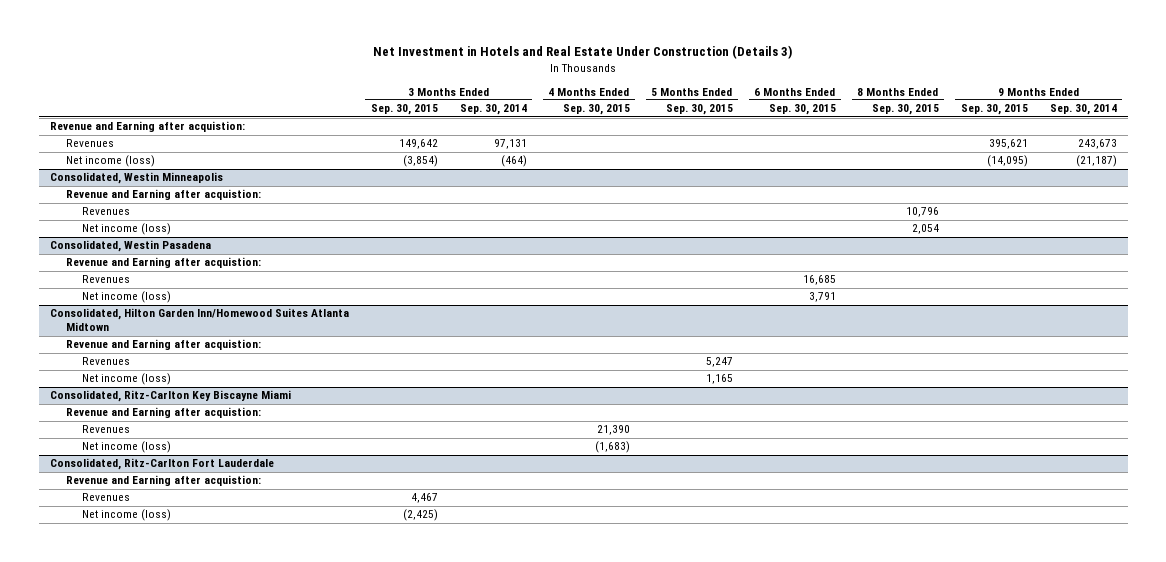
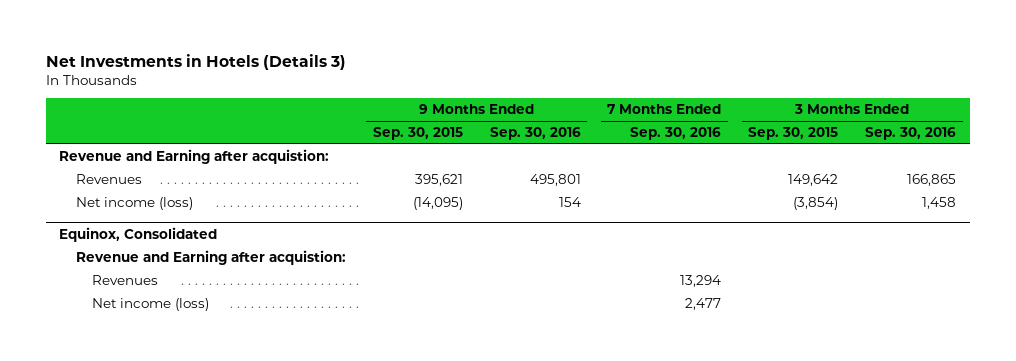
- Net Investment in Hotels and Real Estate Under Construction (Details 3)
+ Net Investments in Hotels (Details 3)
- | 3 Months Ended Sep. 30, 2015 | 3 Months Ended Sep. 30, 2014 | 4 Months Ended Sep. 30, 2015 | 5 Months Ended Sep. 30, 2015 | 6 Months Ended Sep. 30, 2015 | 8 Months Ended Sep. 30, 2015 | 9 Months Ended Sep. 30, 2015 | 9 Months Ended Sep. 30, 2014
+ | 9 Months Ended Sep. 30, 2015 | 9 Months Ended Sep. 30, 2016 | 7 Months Ended Sep. 30, 2016 | 3 Months Ended Sep. 30, 2015 | 3 Months Ended Sep. 30, 2016
- Consolidated, Westin Minneapolis
- Revenue and Earning after acquistion:
- Revenues | | | | | | 10,796 | |
- Net income (loss) | | | | | | 2,054 | |
- Consolidated, Westin Pasadena
- Revenue and Earning after acquistion:
- Revenues | | | | | 16,685 | | |
- Net income (loss) | | | | | 3,791 | | |
- Consolidated, Hilton Garden Inn/Homewood Suites Atlanta Midtown
- Revenue and Earning after acquistion:
- Revenues | | | | 5,247 | | | |
- Net income (loss) | | | | 1,165 | | | |
- Consolidated, Ritz-Carlton Key Biscayne Miami
- Revenue and Earning after acquistion:
- Revenues | | | 21,390 | | | | |
- Net income (loss) | | | (1,683) | | | | |
- Consolidated, Ritz-Carlton Fort Lauderdale
- Revenue and Earning after acquistion:
- Revenues | 4,467 | | | | | | |
- Net income (loss) | (2,425) | | | | | | |
+ Equinox, Consolidated
+ Revenue and Earning after acquistion:
+ Revenues | | | 13,294 | |
+ Net income (loss) | | | 2,477 | |

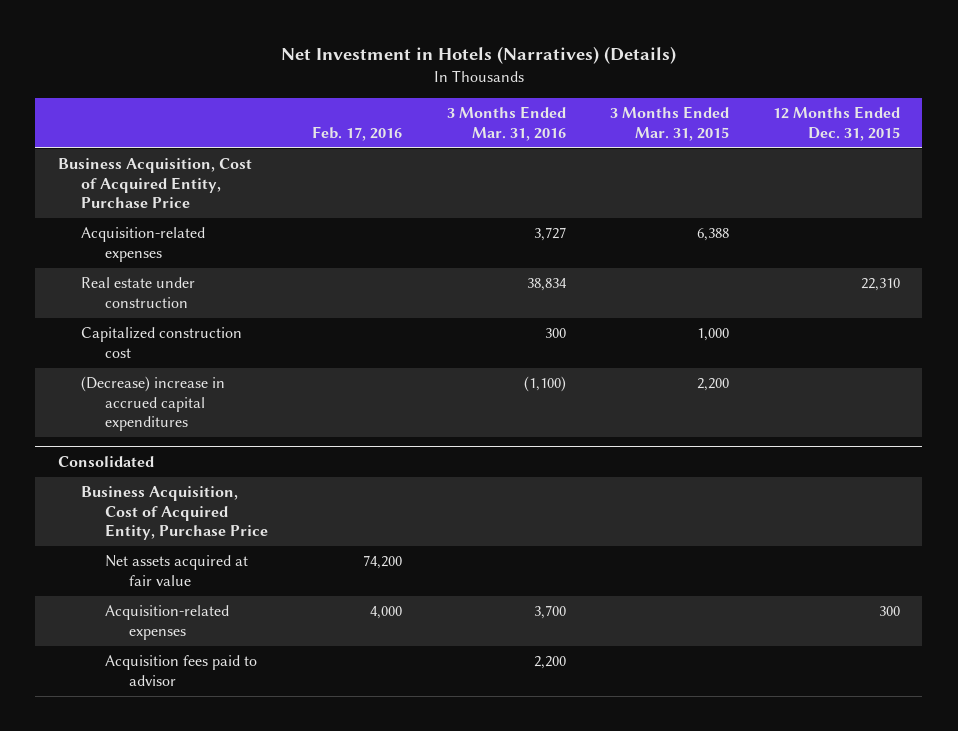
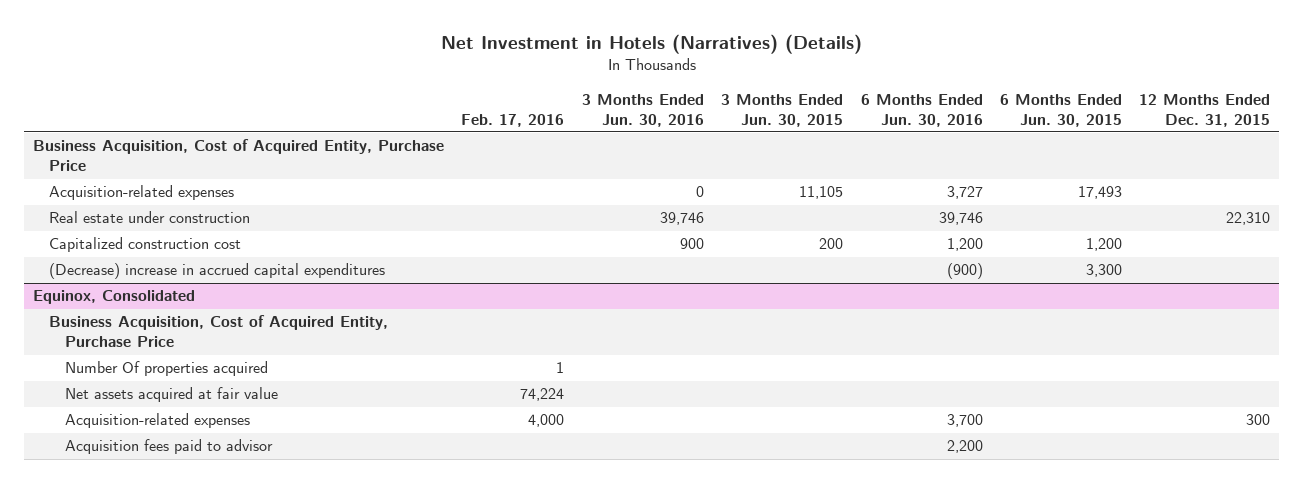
- | Feb. 17, 2016 | 3 Months Ended Mar. 31, 2016 | 3 Months Ended Mar. 31, 2015 | 12 Months Ended Dec. 31, 2015
+ | Feb. 17, 2016 | 3 Months Ended Jun. 30, 2016 | 3 Months Ended Jun. 30, 2015 | 6 Months Ended Jun. 30, 2016 | 6 Months Ended Jun. 30, 2015 | 12 Months Ended Dec. 31, 2015
- Consolidated
+ Equinox, Consolidated
- Net assets acquired at fair value | 74,200 | | |
+ Number Of properties acquired | 1 | | | | |
+ Net assets acquired at fair value | 74,224 | | | | |

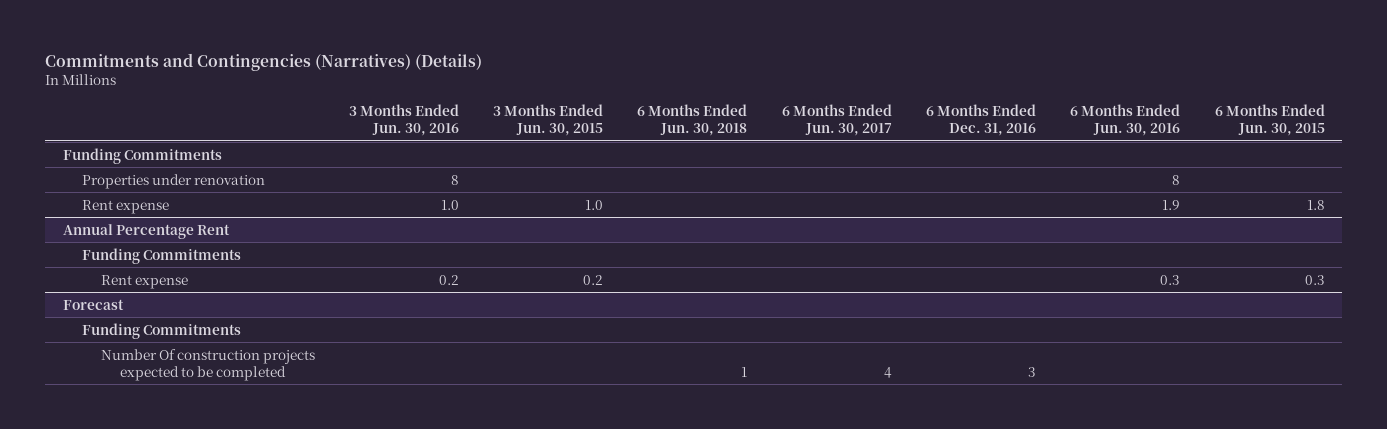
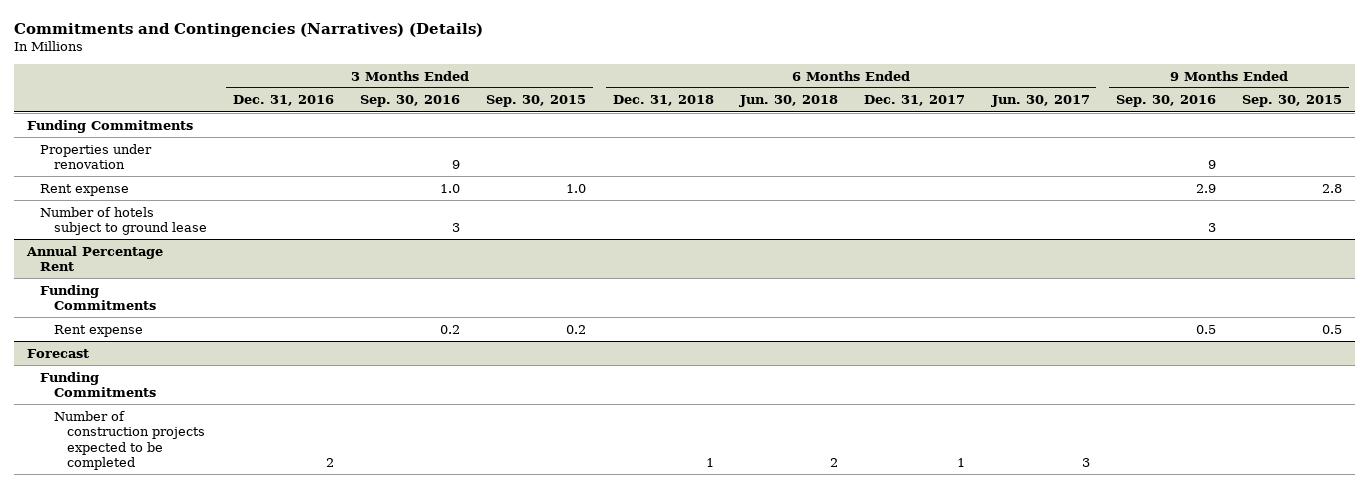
- | 3 Months Ended Jun. 30, 2016 | 3 Months Ended Jun. 30, 2015 | 6 Months Ended Jun. 30, 2018 | 6 Months Ended Jun. 30, 2017 | 6 Months Ended Dec. 31, 2016 | 6 Months Ended Jun. 30, 2016 | 6 Months Ended Jun. 30, 2015
+ | 3 Months Ended Dec. 31, 2016 | 3 Months Ended Sep. 30, 2016 | 3 Months Ended Sep. 30, 2015 | 6 Months Ended Dec. 31, 2018 | 6 Months Ended Jun. 30, 2018 | 6 Months Ended Dec. 31, 2017 | 6 Months Ended Jun. 30, 2017 | 9 Months Ended Sep. 30, 2016 | 9 Months Ended Sep. 30, 2015
+ Number of hotels subject to ground lease | | 3 | | | | | | 3 |
@ Forecast
- Number Of construction projects expected to be completed | | | 1 | 4 | 3 | |
+ Number of construction projects expected to be completed | 2 | | | 1 | 2 | 1 | 3 | |

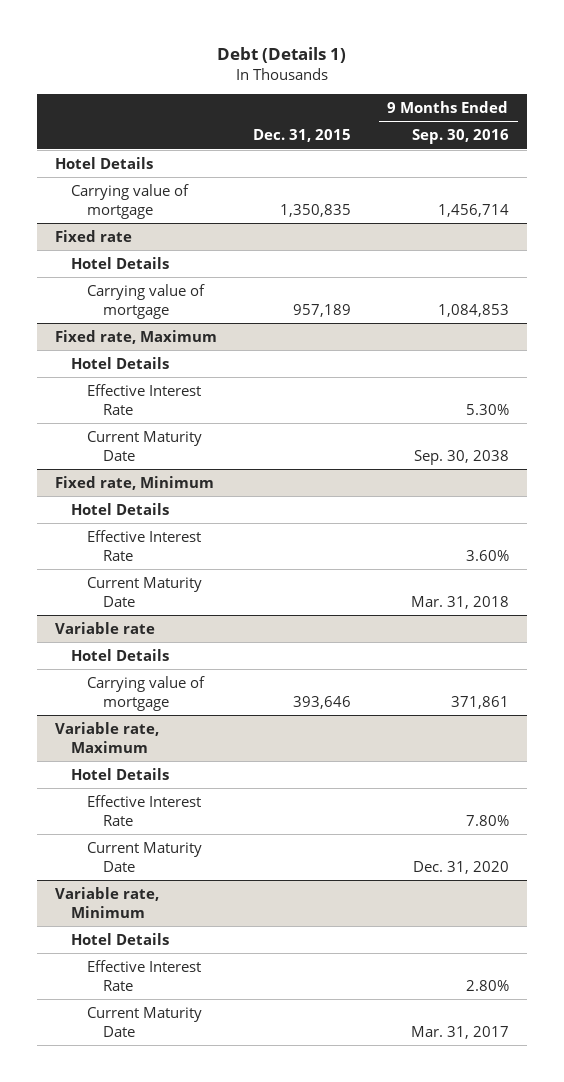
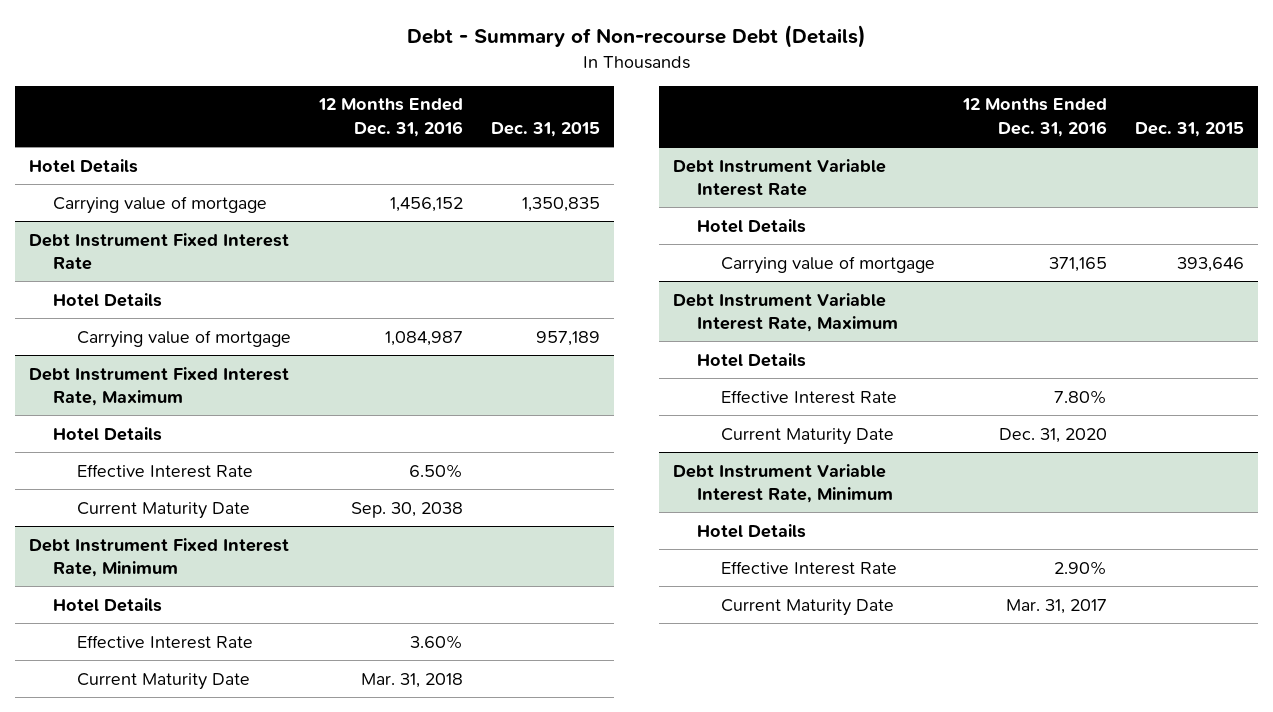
- Debt (Details 1)
+ Debt - Summary of Non-recourse Debt (Details)
- | Dec. 31, 2015 | 9 Months Ended Sep. 30, 2016
+ | 12 Months Ended Dec. 31, 2016 | Dec. 31, 2015
- Fixed rate
+ Debt Instrument Fixed Interest Rate
- Fixed rate, Maximum
+ Debt Instrument Fixed Interest Rate, Maximum
- Fixed rate, Minimum
+ Debt Instrument Fixed Interest Rate, Minimum
- Variable rate
+ Debt Instrument Variable Interest Rate
- Variable rate, Maximum
+ Debt Instrument Variable Interest Rate, Maximum
- Variable rate, Minimum
+ Debt Instrument Variable Interest Rate, Minimum

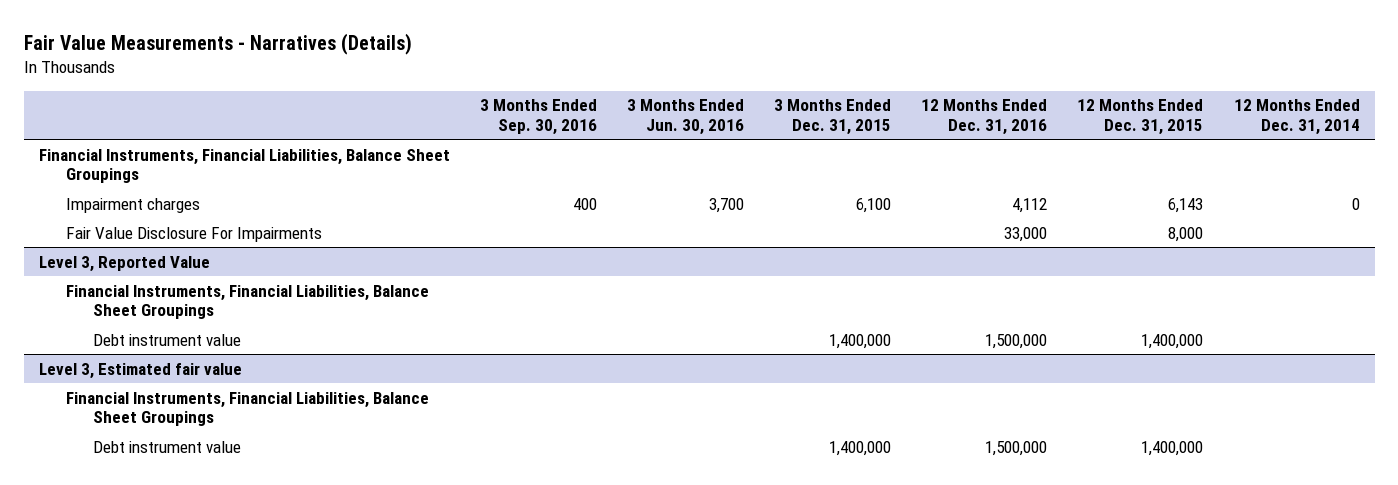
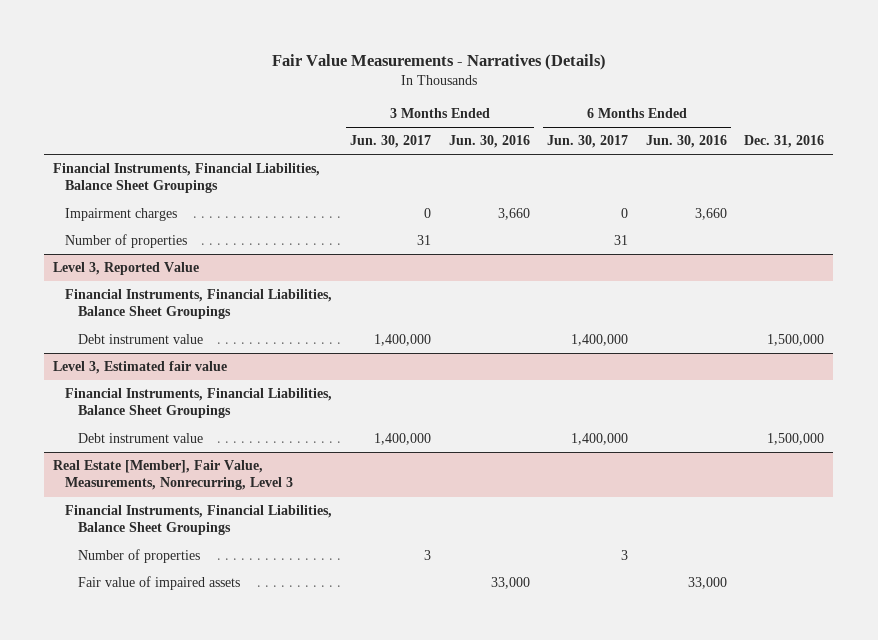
- | 3 Months Ended Sep. 30, 2016 | 3 Months Ended Jun. 30, 2016 | 3 Months Ended Dec. 31, 2015 | 12 Months Ended Dec. 31, 2016 | 12 Months Ended Dec. 31, 2015 | 12 Months Ended Dec. 31, 2014
+ | 3 Months Ended Jun. 30, 2017 | 3 Months Ended Jun. 30, 2016 | 6 Months Ended Jun. 30, 2017 | 6 Months Ended Jun. 30, 2016 | Dec. 31, 2016
- Impairment charges | 400 | 3,700 | 6,100 | 4,112 | 6,143 | 0
- Fair Value Disclosure For Impairments | | | | 33,000 | 8,000 |
+ Impairment charges | 0 | 3,660 | 0 | 3,660 |
+ Number of properties | 31 | | 31 | |
+ Real Estate [Member], Fair Value, Measurements, Nonrecurring, Level 3
+ Financial Instruments, Financial Liabilities, Balance Sheet Groupings
+ Number of properties | 3 | | 3 | |
+ Fair value of impaired assets | | 33,000 | | 33,000 |

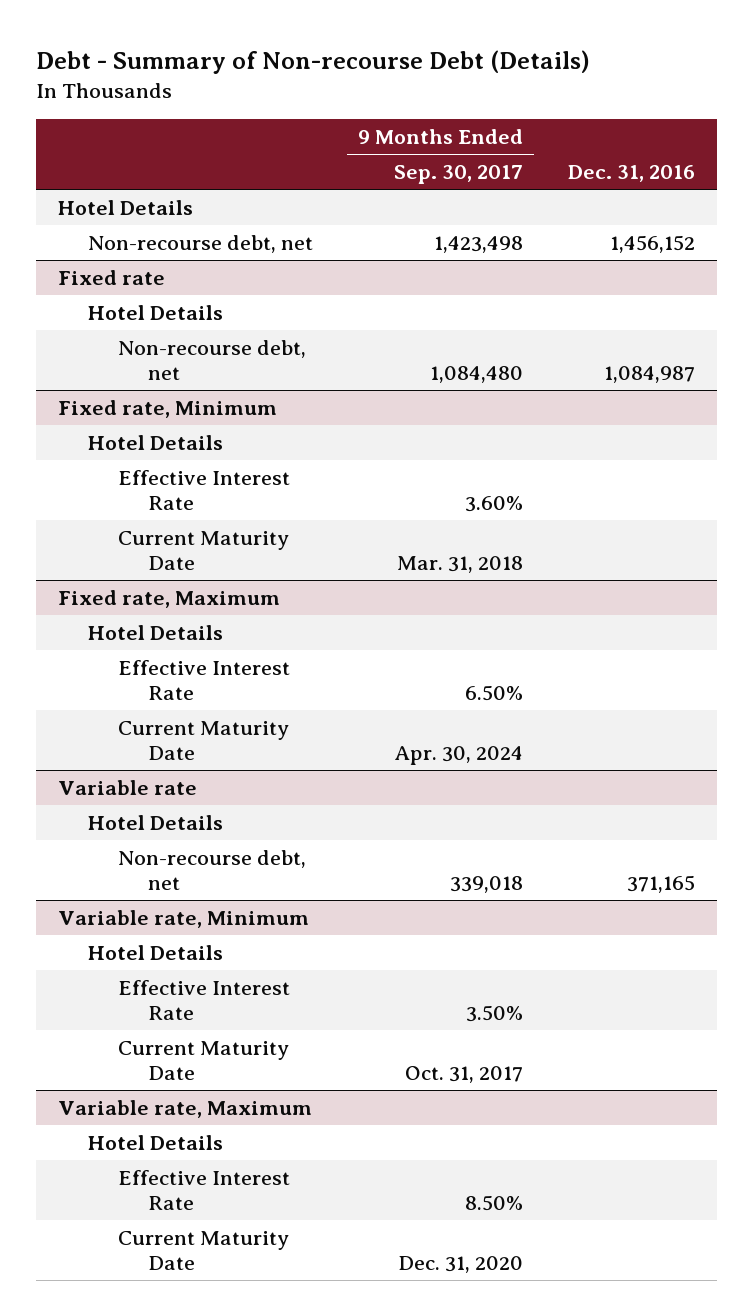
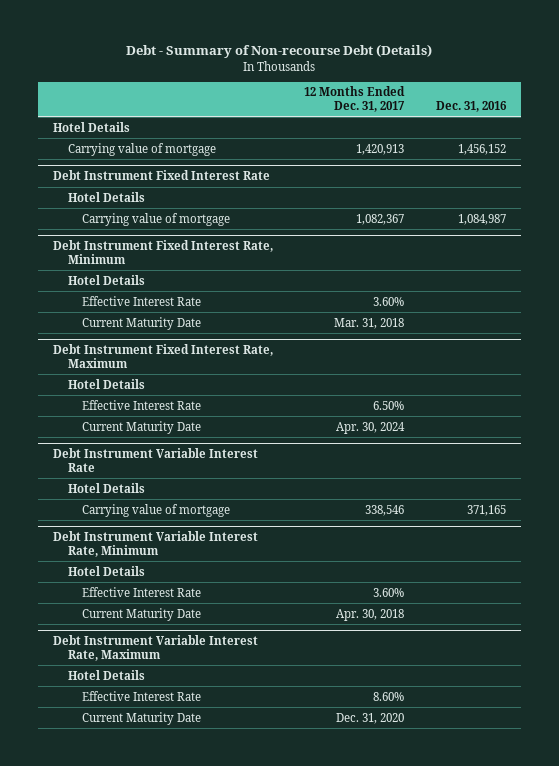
- | 9 Months Ended Sep. 30, 2017 | Dec. 31, 2016
+ | 12 Months Ended Dec. 31, 2017 | Dec. 31, 2016
- Non-recourse debt, net | 1,423,498 | 1,456,152
- Fixed rate
+ Carrying value of mortgage | 1,420,913 | 1,456,152
+ Debt Instrument Fixed Interest Rate
- Non-recourse debt, net | 1,084,480 | 1,084,987
- Fixed rate, Minimum
+ Carrying value of mortgage | 1,082,367 | 1,084,987
+ Debt Instrument Fixed Interest Rate, Minimum
- Fixed rate, Maximum
+ Debt Instrument Fixed Interest Rate, Maximum
- Variable rate
+ Debt Instrument Variable Interest Rate
- Non-recourse debt, net | 339,018 | 371,165
- Variable rate, Minimum
+ Carrying value of mortgage | 338,546 | 371,165
+ Debt Instrument Variable Interest Rate, Minimum
- Variable rate, Maximum
+ Debt Instrument Variable Interest Rate, Maximum

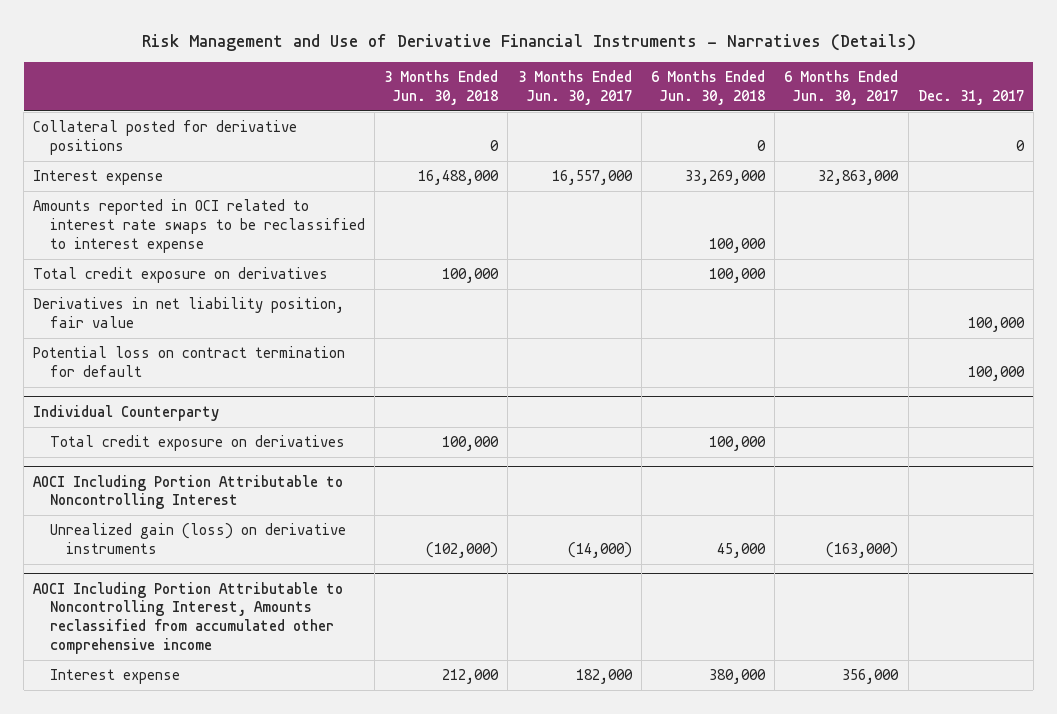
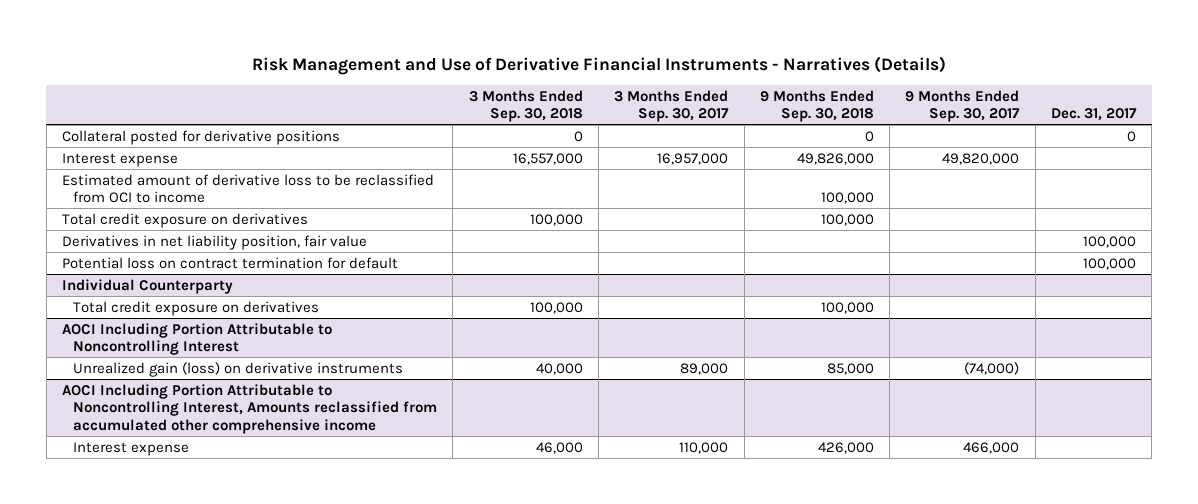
- | 3 Months Ended Jun. 30, 2018 | 3 Months Ended Jun. 30, 2017 | 6 Months Ended Jun. 30, 2018 | 6 Months Ended Jun. 30, 2017 | Dec. 31, 2017
+ | 3 Months Ended Sep. 30, 2018 | 3 Months Ended Sep. 30, 2017 | 9 Months Ended Sep. 30, 2018 | 9 Months Ended Sep. 30, 2017 | Dec. 31, 2017
- Amounts reported in OCI related to interest rate swaps to be reclassified to interest expense | | | 100,000 | |
+ Estimated amount of derivative loss to be reclassified from OCI to income | | | 100,000 | |

